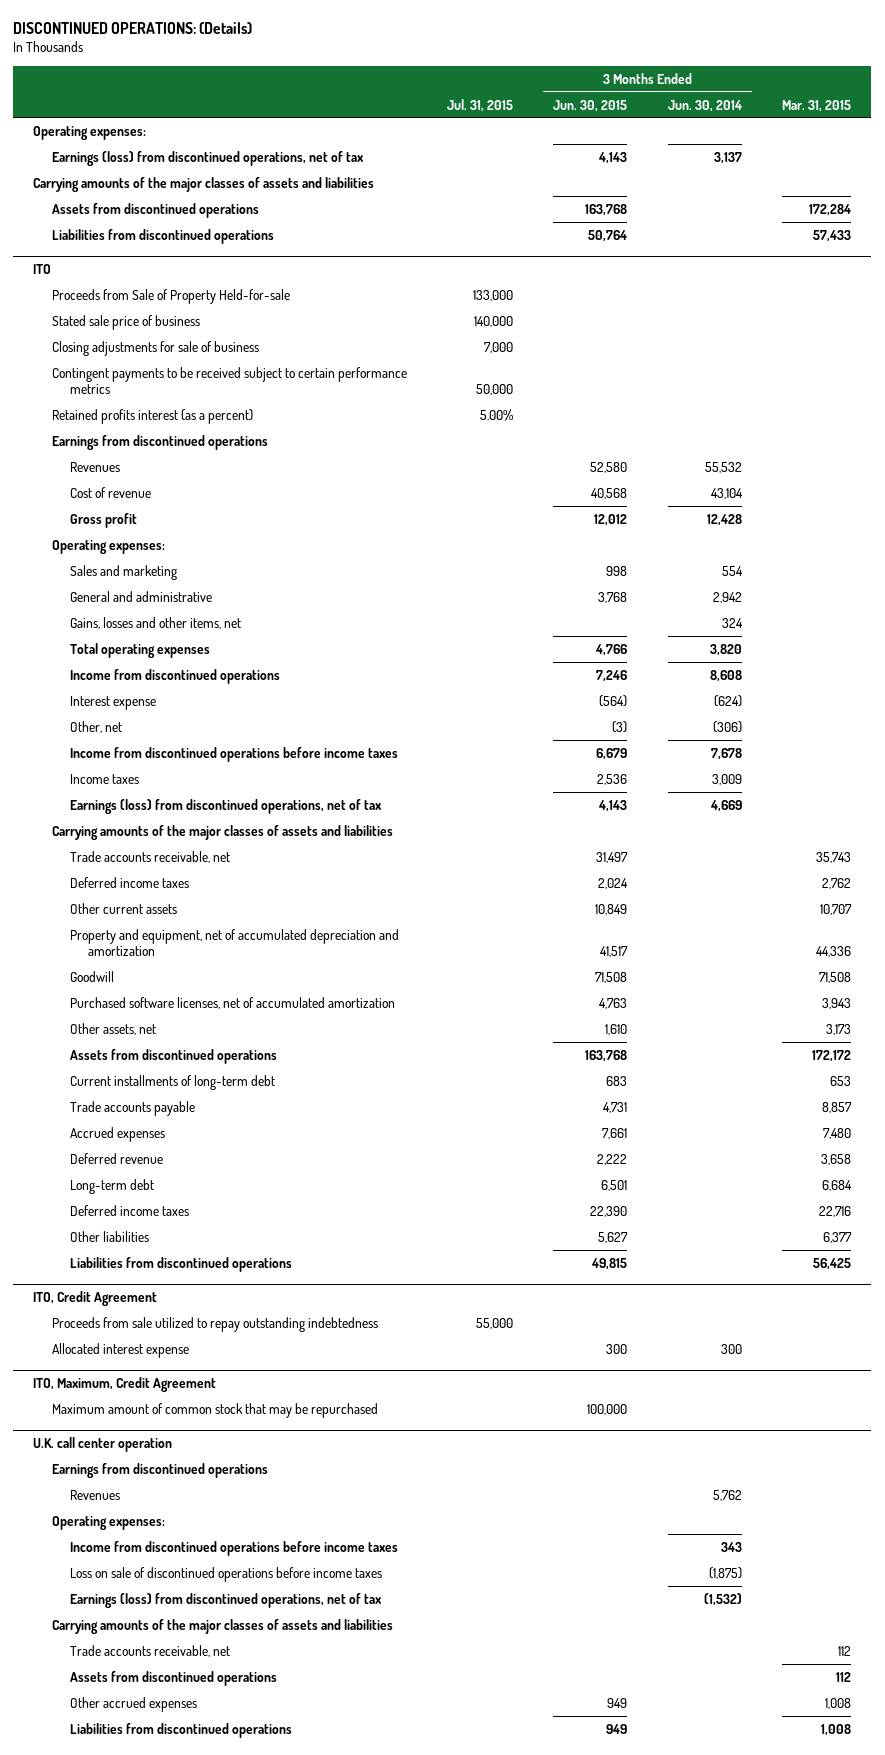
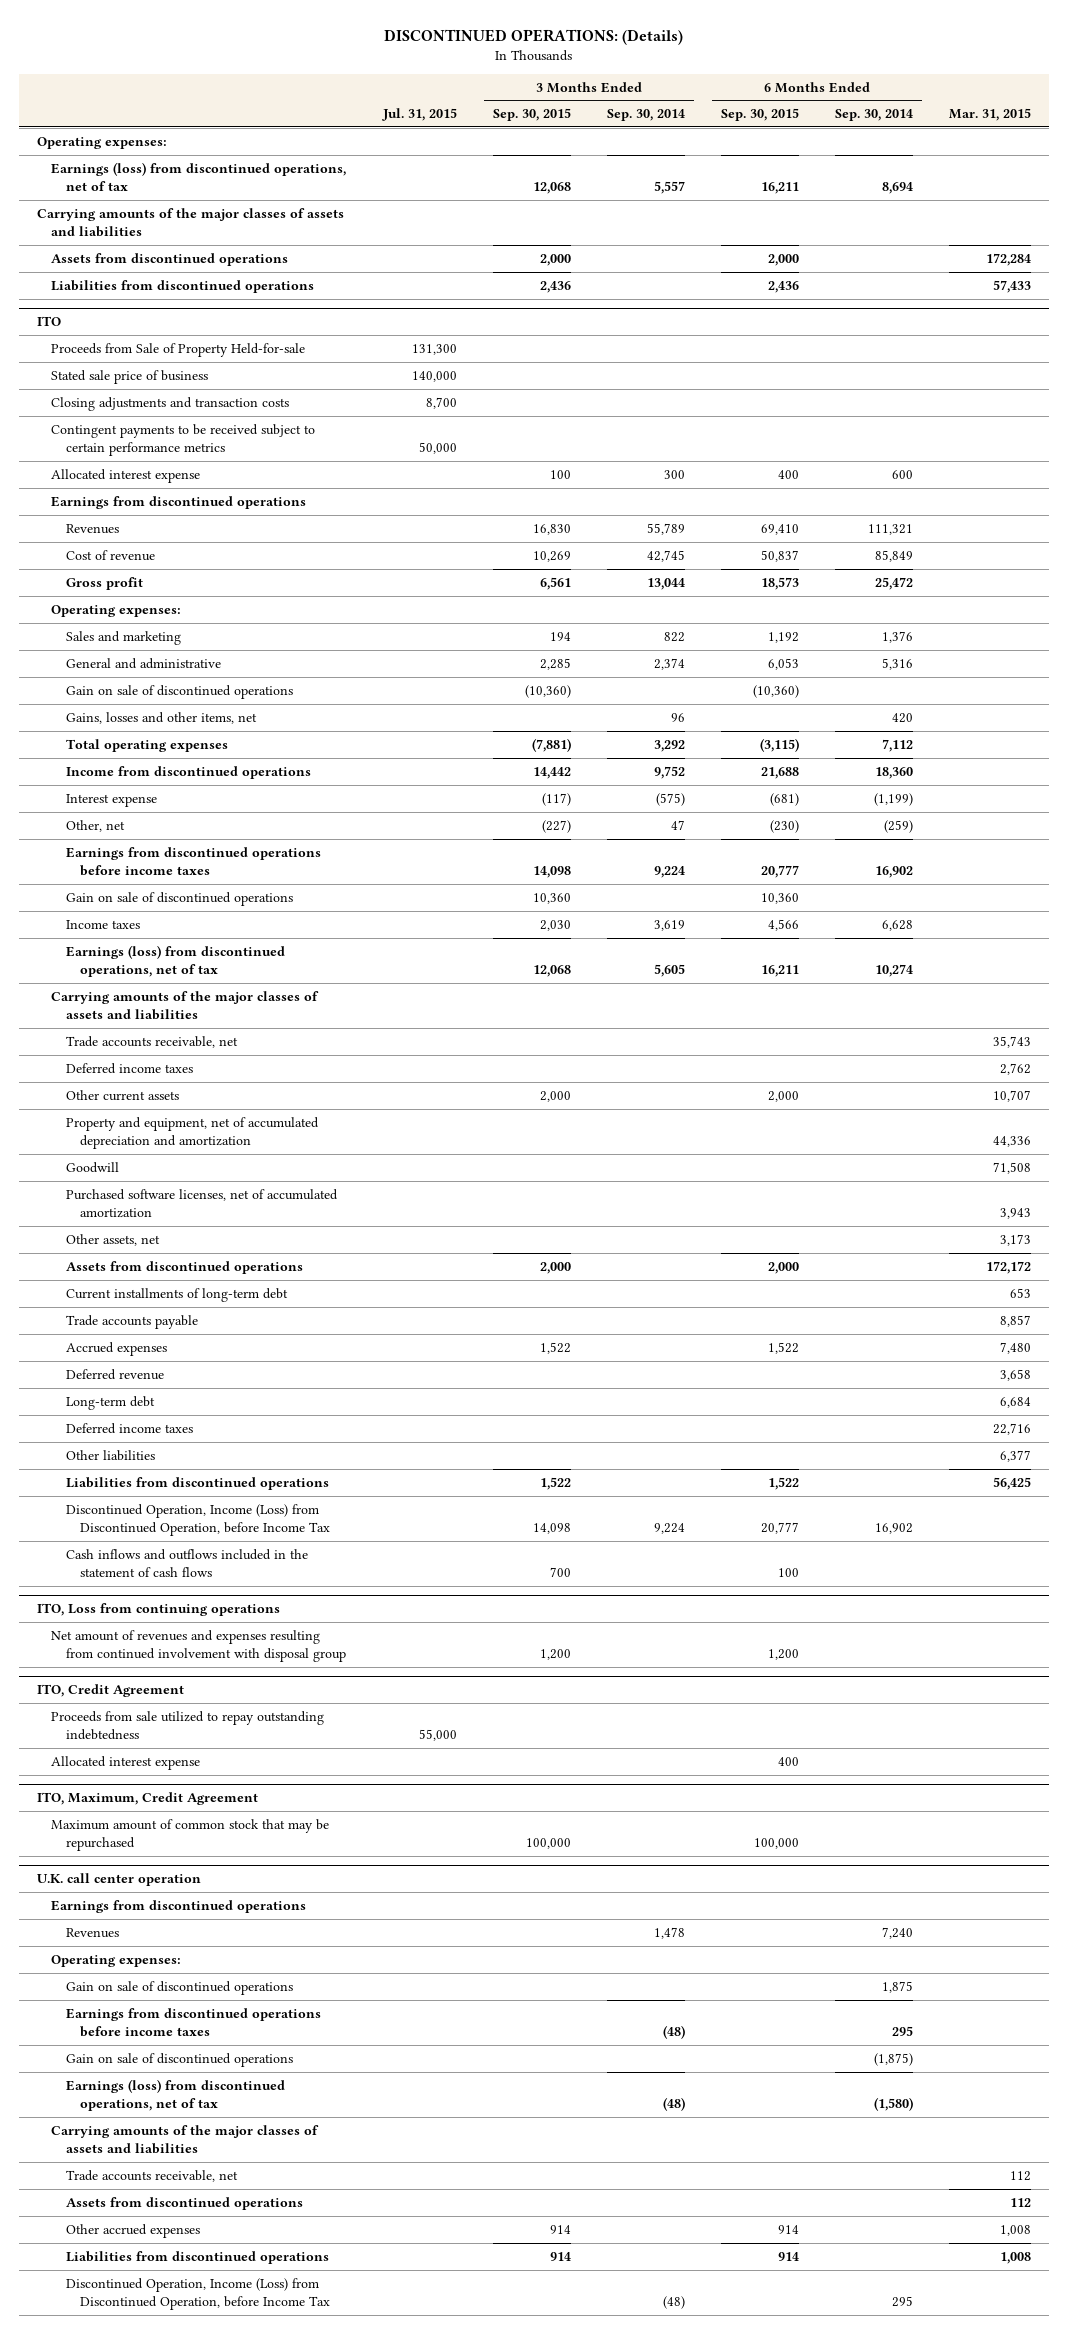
- | Jul. 31, 2015 | 3 Months Ended Jun. 30, 2015 | 3 Months Ended Jun. 30, 2014 | Mar. 31, 2015
+ | Jul. 31, 2015 | 3 Months Ended Sep. 30, 2015 | 3 Months Ended Sep. 30, 2014 | 6 Months Ended Sep. 30, 2015 | 6 Months Ended Sep. 30, 2014 | Mar. 31, 2015
@ ITO
- Proceeds from Sale of Property Held-for-sale | 133,000 | | |
+ Proceeds from Sale of Property Held-for-sale | 131,300 | | | | |
- Closing adjustments for sale of business | 7,000 | | |
+ Closing adjustments and transaction costs | 8,700 | | | | |
- Retained profits interest (as a percent) | 5.00% | | |
+ Allocated interest expense | | 100 | 300 | 400 | 600 |
+ Gain on sale of discontinued operations | | (10,360) | | (10,360) | |
- Income from discontinued operations before income taxes | | 6,679 | 7,678 |
+ Earnings from discontinued operations before income taxes | | 14,098 | 9,224 | 20,777 | 16,902 |
+ Gain on sale of discontinued operations | | 10,360 | | 10,360 | |
+ Discontinued Operation, Income (Loss) from Discontinued Operation, before Income Tax | | 14,098 | 9,224 | 20,777 | 16,902 |
+ Cash inflows and outflows included in the statement of cash flows | | 700 | | 100 | |
+ ITO, Loss from continuing operations
+ Net amount of revenues and expenses resulting from continued involvement with disposal group | | 1,200 | | 1,200 | |
@ U.K. call center operation
- Income from discontinued operations before income taxes | | | 343 |
- Loss on sale of discontinued operations before income taxes | | | (1,875) |
+ Gain on sale of discontinued operations | | | | | 1,875 |
+ Earnings from discontinued operations before income taxes | | | (48) | | 295 |
+ Gain on sale of discontinued operations | | | | | (1,875) |
+ Discontinued Operation, Income (Loss) from Discontinued Operation, before Income Tax | | | (48) | | 295 |

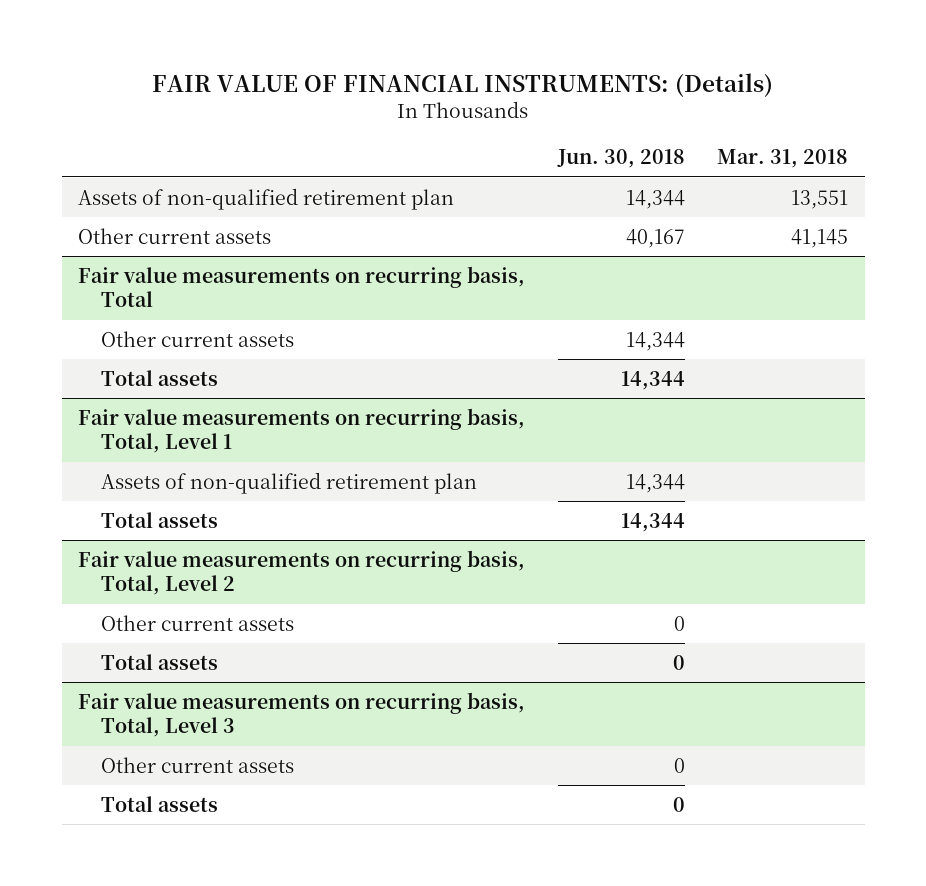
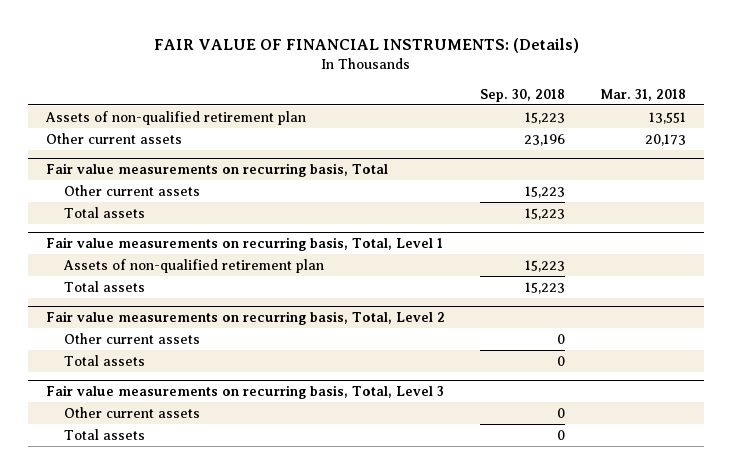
- | Jun. 30, 2018 | Mar. 31, 2018
+ | Sep. 30, 2018 | Mar. 31, 2018
- Other current assets | 40,167 | 41,145
+ Other current assets | 23,196 | 20,173

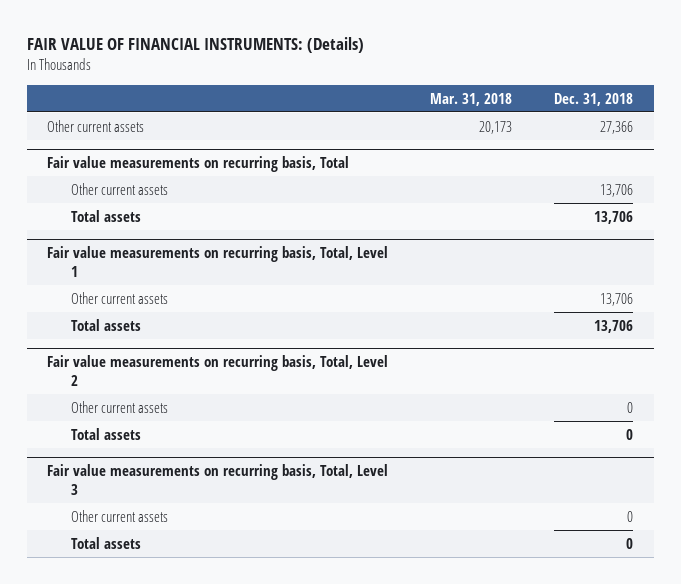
- | Sep. 30, 2018 | Mar. 31, 2018
+ | Mar. 31, 2018 | Dec. 31, 2018
- Assets of non-qualified retirement plan | 15,223 | 13,551
@ Fair value measurements on recurring basis, Total, Level 1
- Assets of non-qualified retirement plan | 15,223 |
+ Other current assets | | 13,706

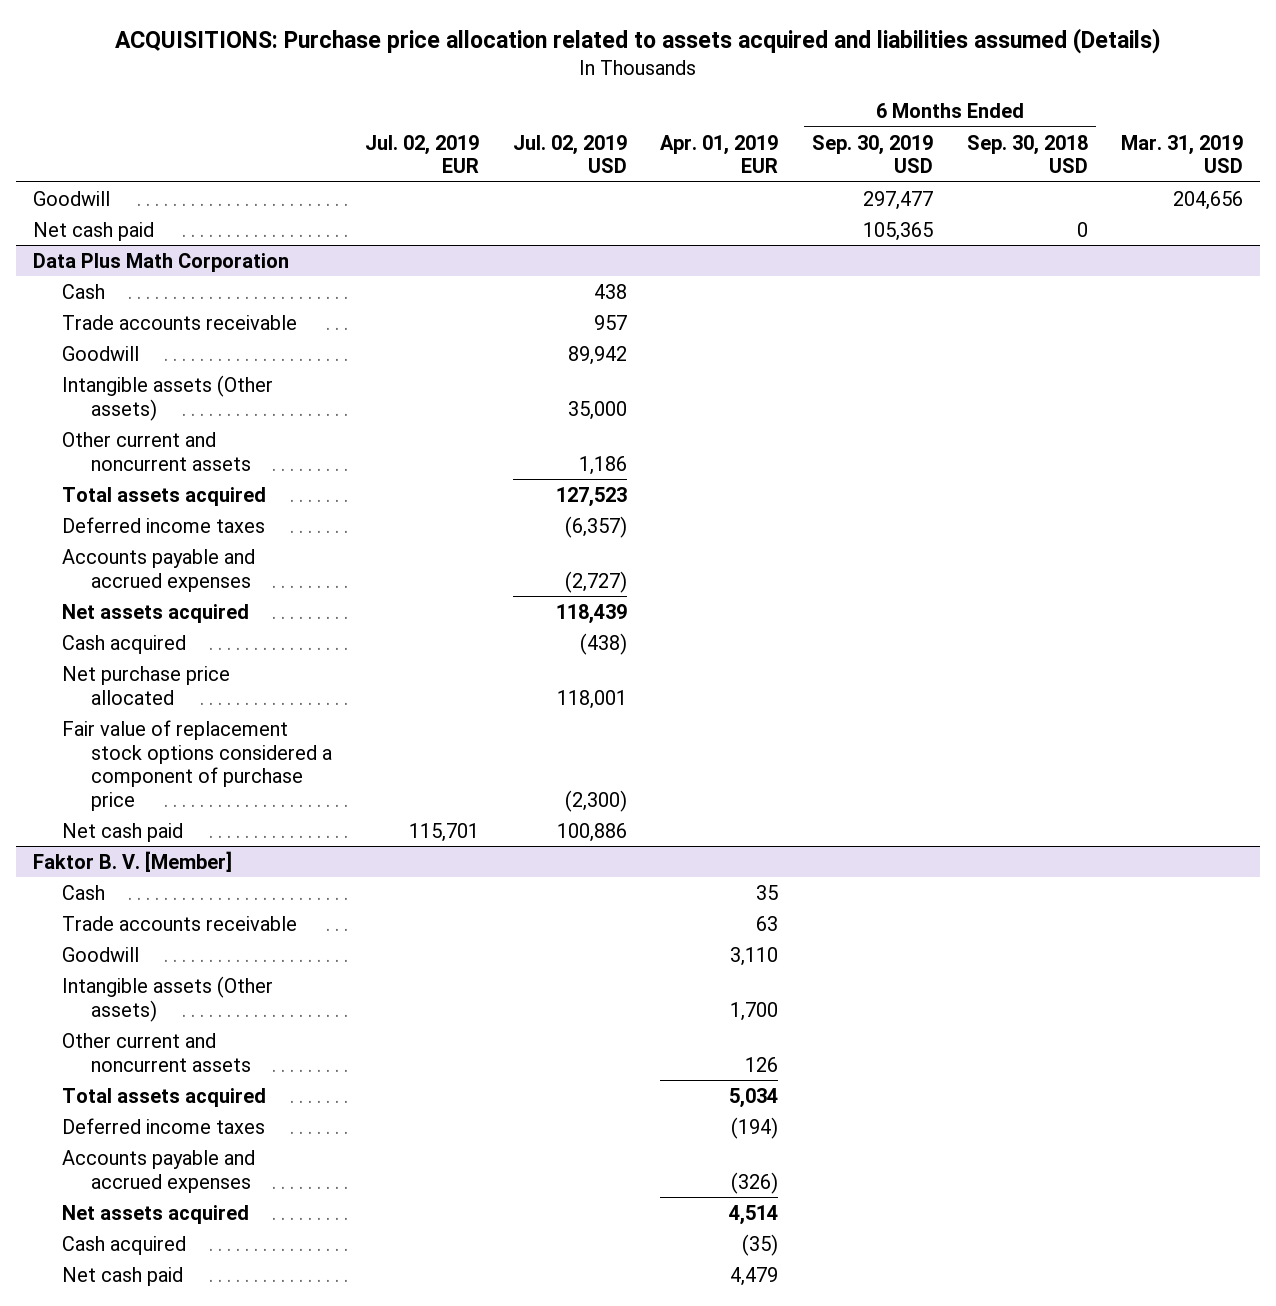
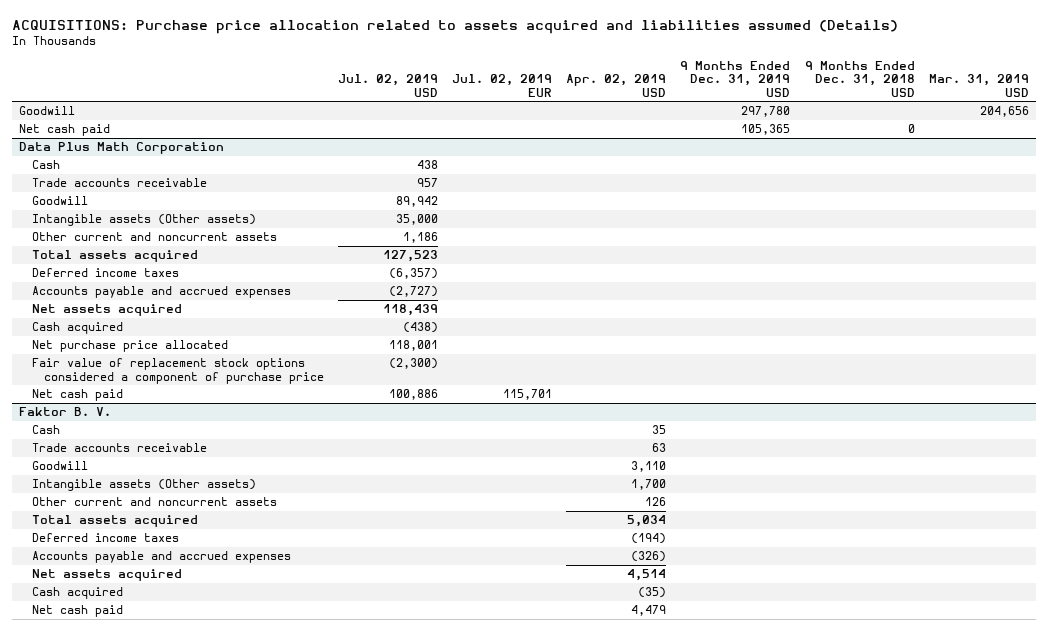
- | Jul. 02, 2019 EUR | Jul. 02, 2019 USD | Apr. 01, 2019 EUR | 6 Months Ended Sep. 30, 2019 USD | 6 Months Ended Sep. 30, 2018 USD | Mar. 31, 2019 USD
+ | Jul. 02, 2019 USD | Jul. 02, 2019 EUR | Apr. 02, 2019 USD | 9 Months Ended Dec. 31, 2019 USD | 9 Months Ended Dec. 31, 2018 USD | Mar. 31, 2019 USD
- Faktor B. V. [Member]
+ Faktor B. V.

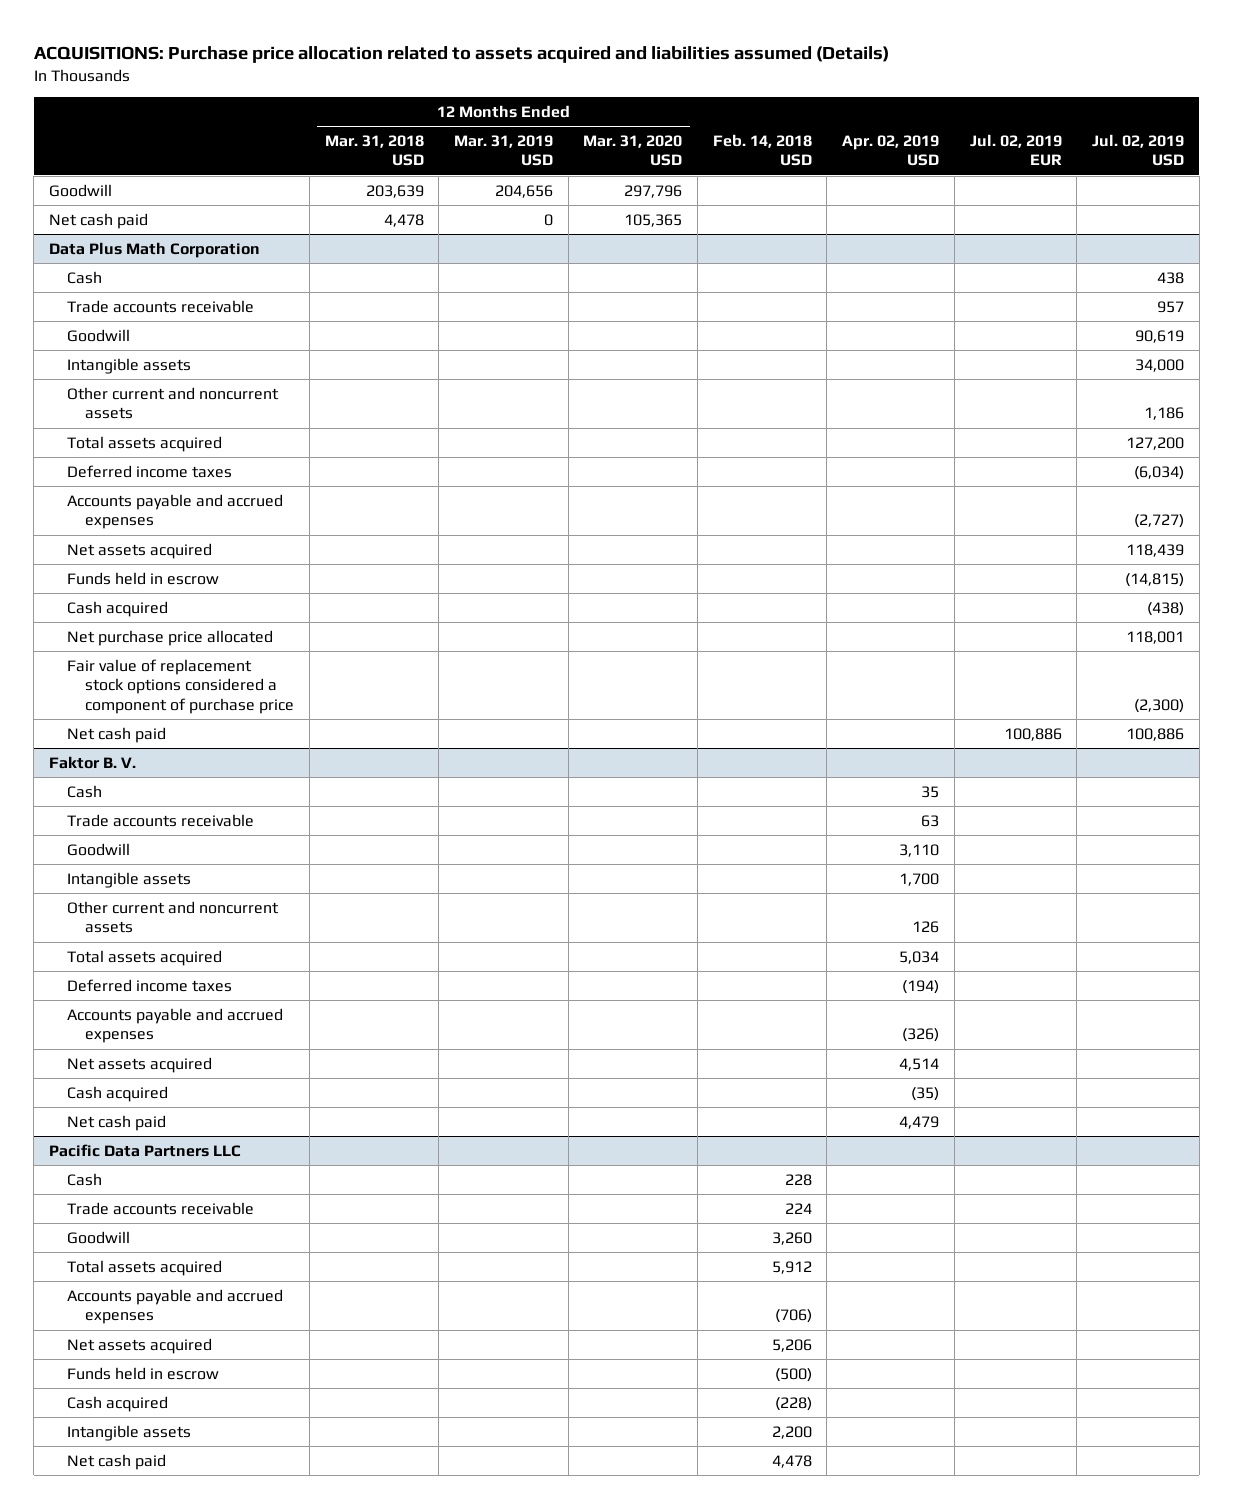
- | Jul. 02, 2019 USD | Jul. 02, 2019 EUR | Apr. 02, 2019 USD | 9 Months Ended Dec. 31, 2019 USD | 9 Months Ended Dec. 31, 2018 USD | Mar. 31, 2019 USD
+ | 12 Months Ended Mar. 31, 2018 USD | 12 Months Ended Mar. 31, 2019 USD | 12 Months Ended Mar. 31, 2020 USD | Feb. 14, 2018 USD | Apr. 02, 2019 USD | Jul. 02, 2019 EUR | Jul. 02, 2019 USD
@ Data Plus Math Corporation
- Goodwill | 89,942 | | | | |
- Intangible assets (Other assets) | 35,000 | | | | |
+ Goodwill | | | | | | | 90,619
+ Intangible assets | | | | | | | 34,000
- Total assets acquired | 127,523 | | | | |
- Deferred income taxes | (6,357) | | | | |
+ Total assets acquired | | | | | | | 127,200
+ Deferred income taxes | | | | | | | (6,034)
+ Funds held in escrow | | | | | | | (14,815)
- Net cash paid | 100,886 | 115,701 | | | |
+ Net cash paid | | | | | | 100,886 | 100,886
@ Faktor B. V.
- Intangible assets (Other assets) | | | 1,700 | | |
+ Intangible assets | | | | | 1,700 | |
+ Pacific Data Partners LLC
+ Cash | | | | 228 | | |
+ Trade accounts receivable | | | | 224 | | |
+ Goodwill | | | | 3,260 | | |
+ Total assets acquired | | | | 5,912 | | |
+ Accounts payable and accrued expenses | | | | (706) | | |
+ Net assets acquired | | | | 5,206 | | |
+ Funds held in escrow | | | | (500) | | |
+ Cash acquired | | | | (228) | | |
+ Intangible assets | | | | 2,200 | | |
+ Net cash paid | | | | 4,478 | | |

